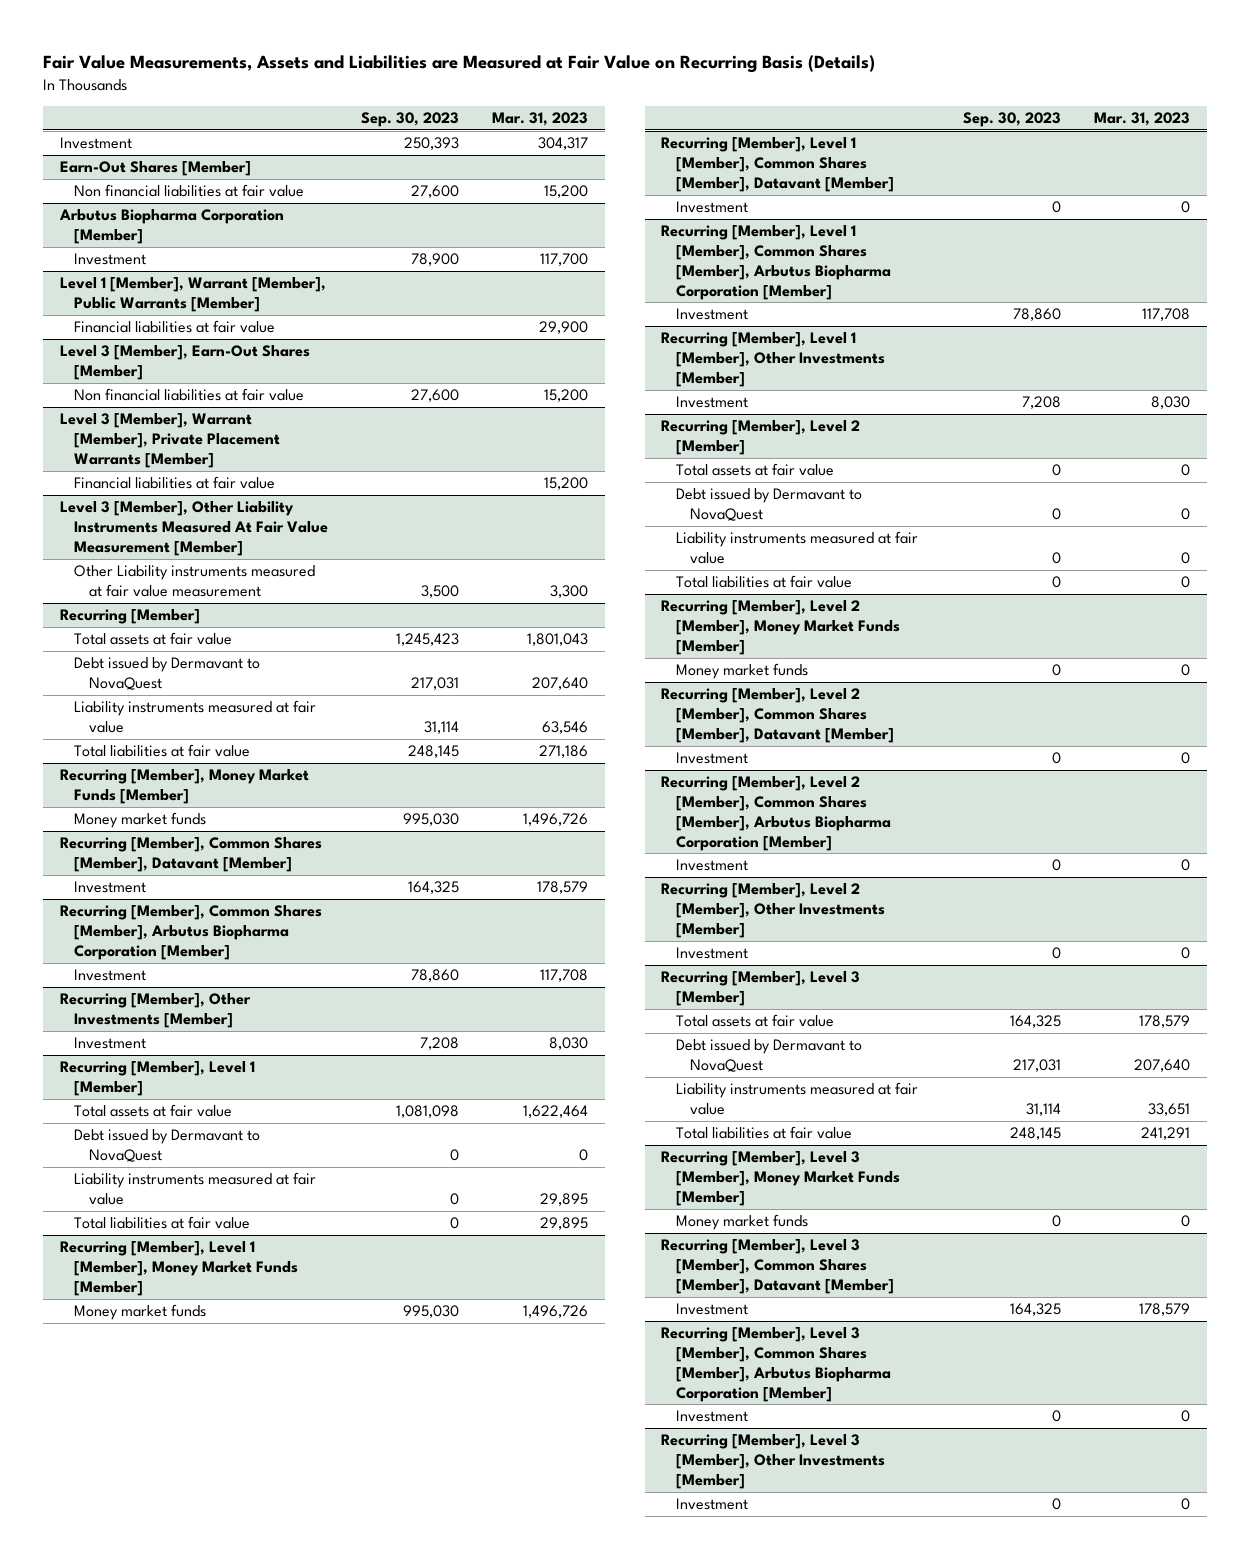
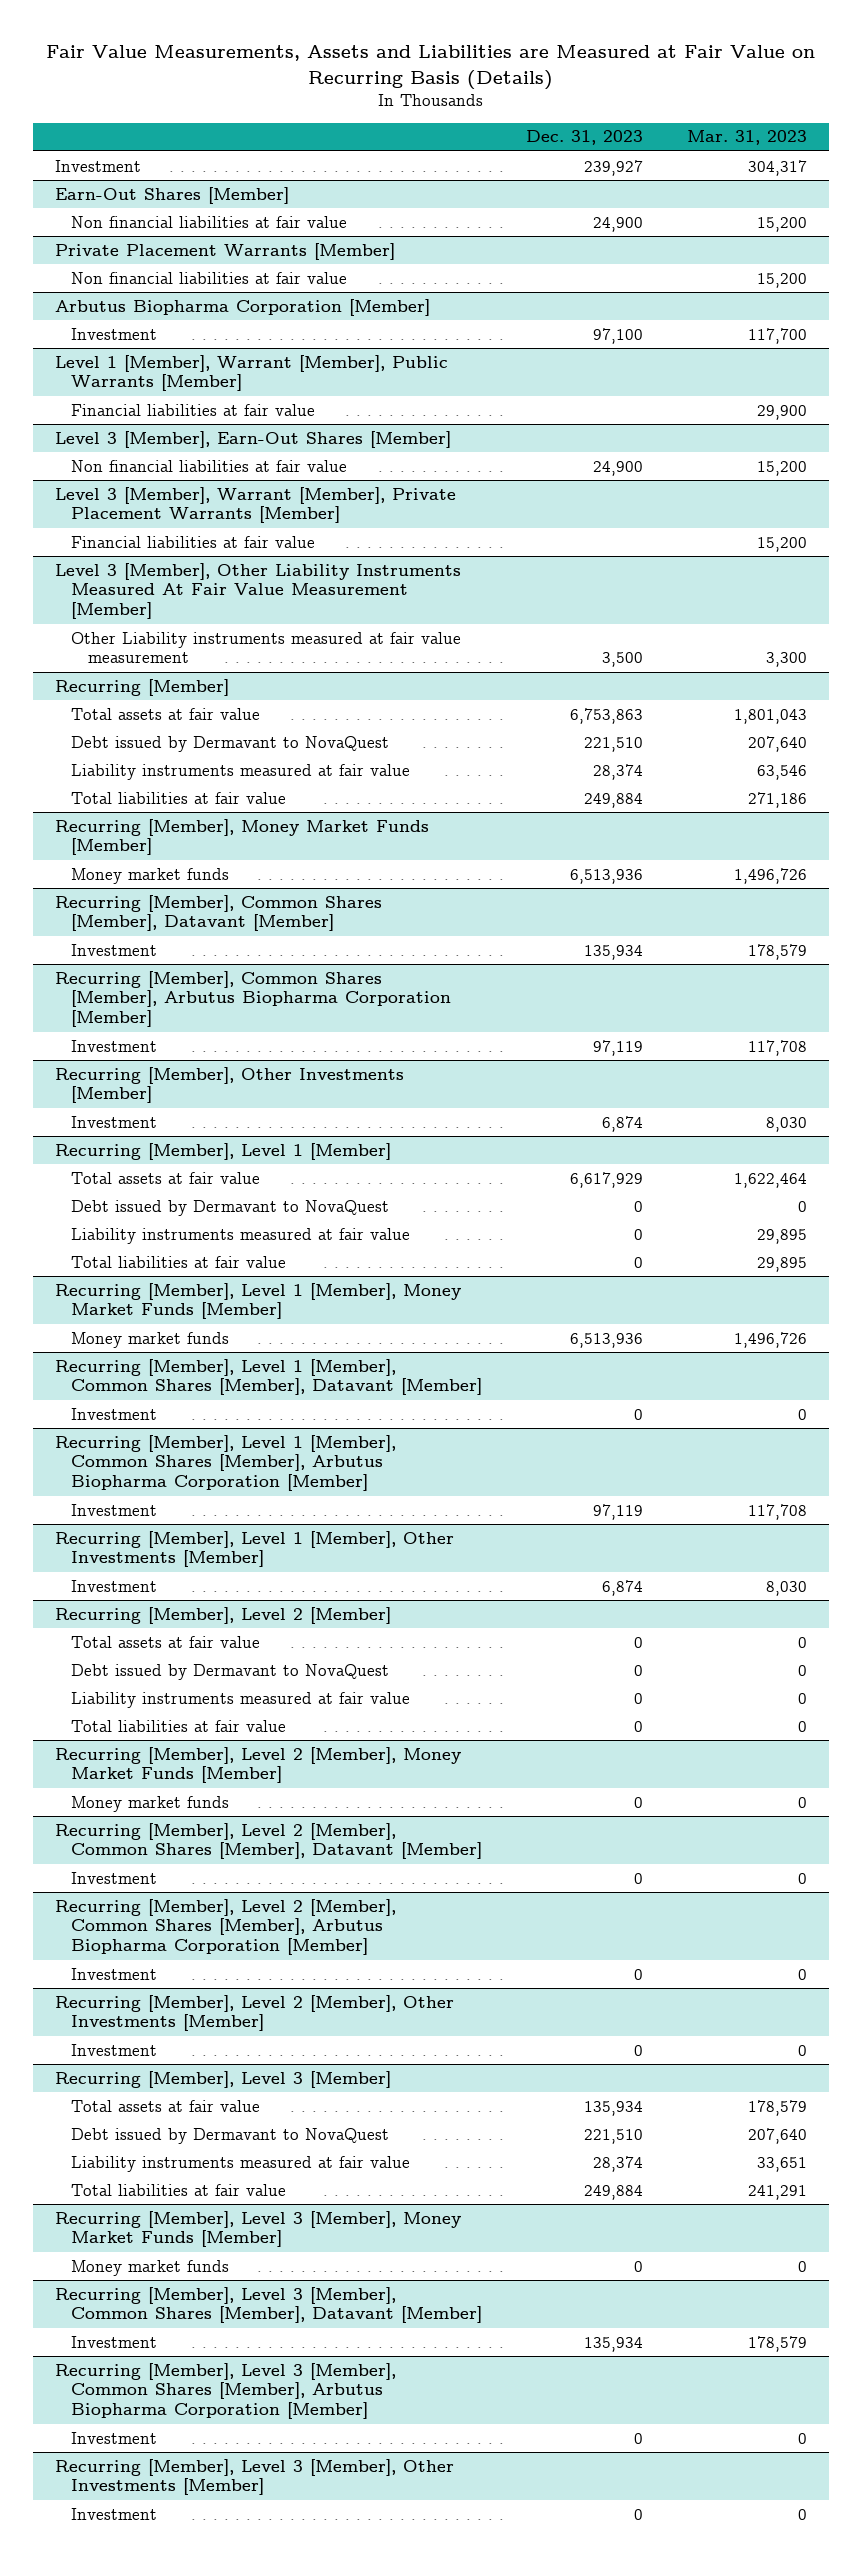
- | Sep. 30, 2023 | Mar. 31, 2023
+ | Dec. 31, 2023 | Mar. 31, 2023
+ Private Placement Warrants [Member]
+ Non financial liabilities at fair value | | 15,200

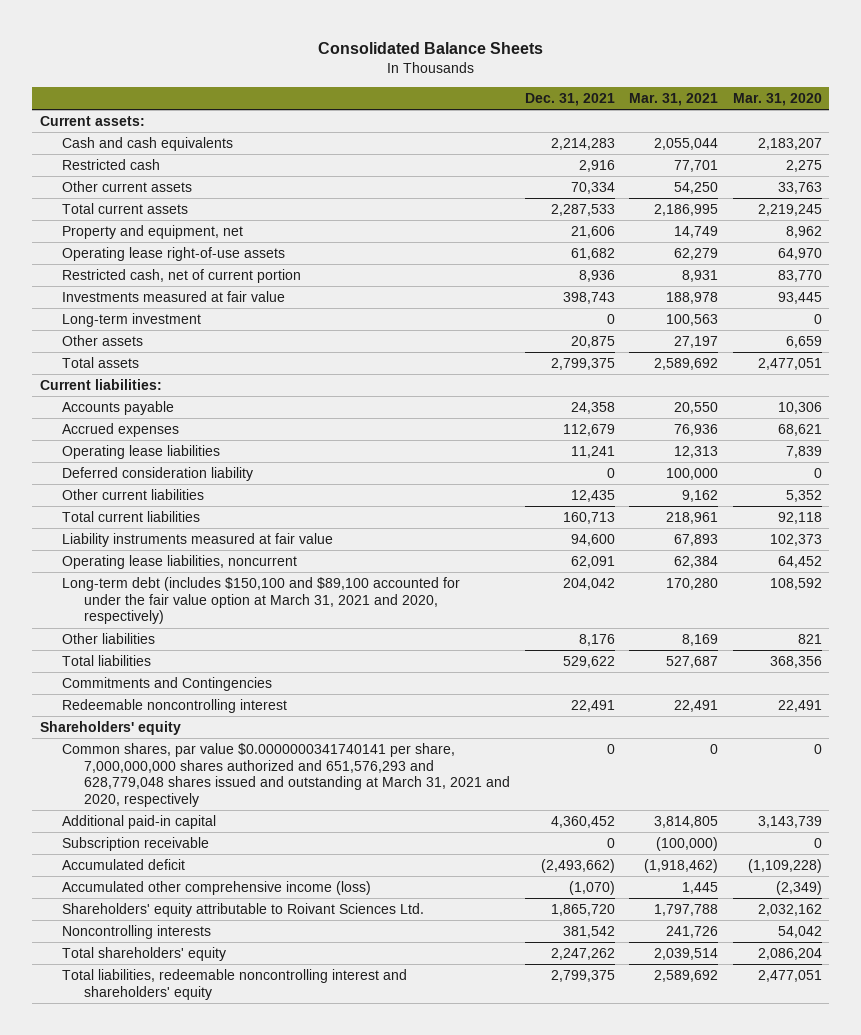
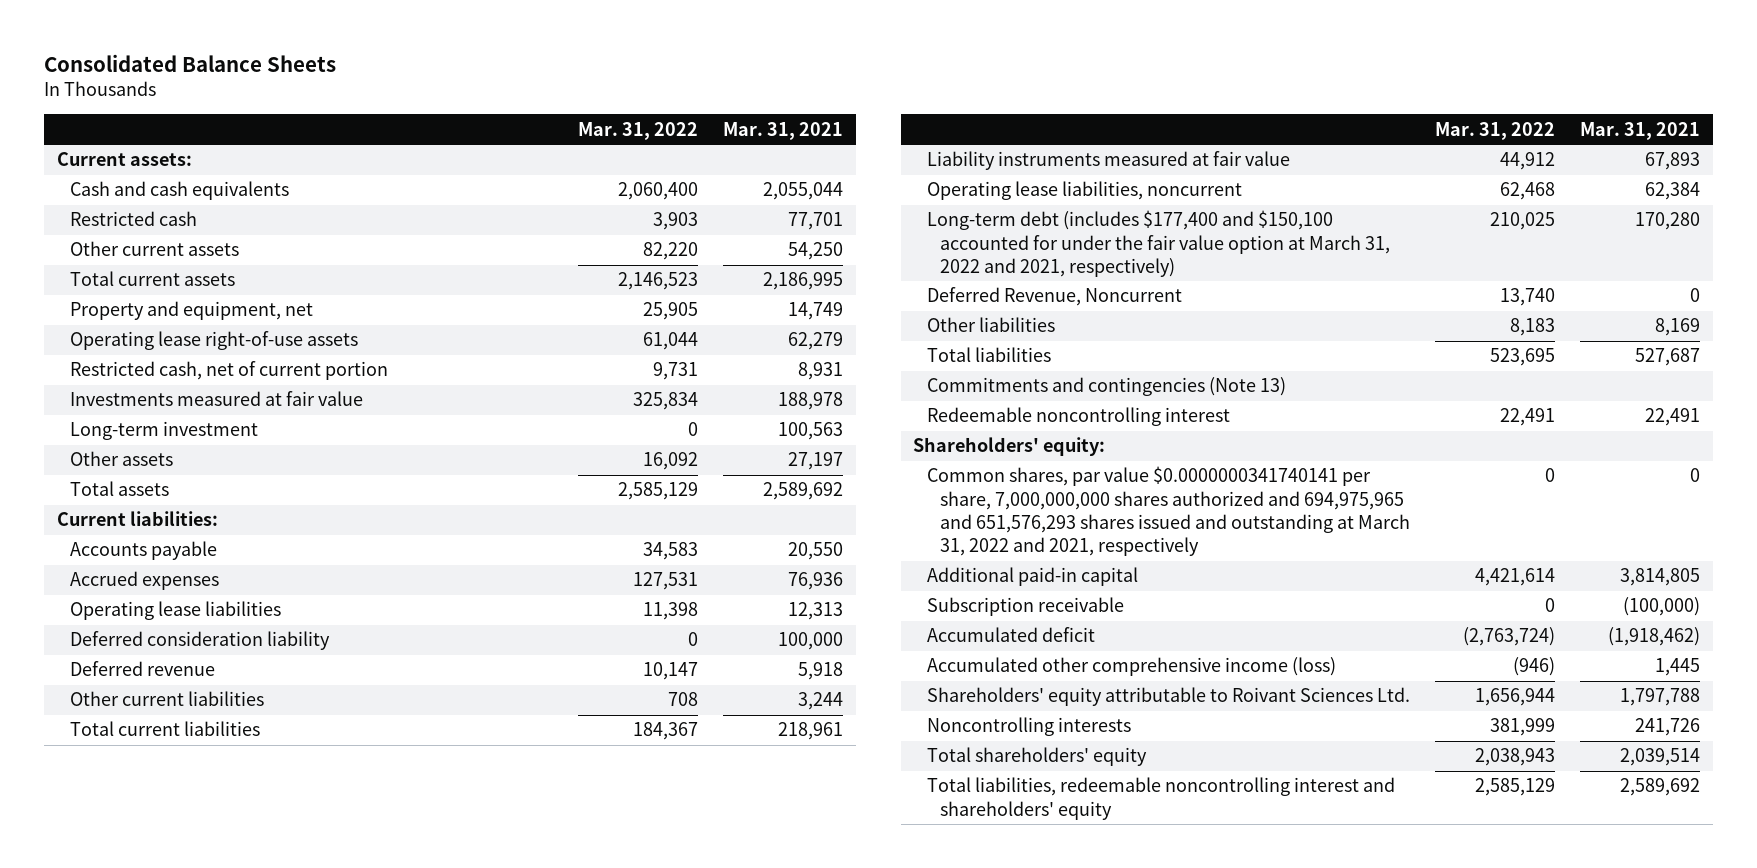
- | Dec. 31, 2021 | Mar. 31, 2021 | Mar. 31, 2020
+ | Mar. 31, 2022 | Mar. 31, 2021
- Other current liabilities | 12,435 | 9,162 | 5,352
+ Deferred revenue | 10,147 | 5,918
+ Other current liabilities | 708 | 3,244
- Long-term debt (includes $150,100 and $89,100 accounted for under the fair value option at March 31, 2021 and 2020, respectively) | 204,042 | 170,280 | 108,592
+ Long-term debt (includes $177,400 and $150,100 accounted for under the fair value option at March 31, 2022 and 2021, respectively) | 210,025 | 170,280
+ Deferred Revenue, Noncurrent | 13,740 | 0
- Commitments and Contingencies
+ Commitments and contingencies (Note 13)
- Shareholders' equity
- Common shares, par value $0.0000000341740141 per share, 7,000,000,000 shares authorized and 651,576,293 and 628,779,048 shares issued and outstanding at March 31, 2021 and 2020, respectively | 0 | 0 | 0
+ Shareholders' equity:
+ Common shares, par value $0.0000000341740141 per share, 7,000,000,000 shares authorized and 694,975,965 and 651,576,293 shares issued and outstanding at March 31, 2022 and 2021, respectively | 0 | 0

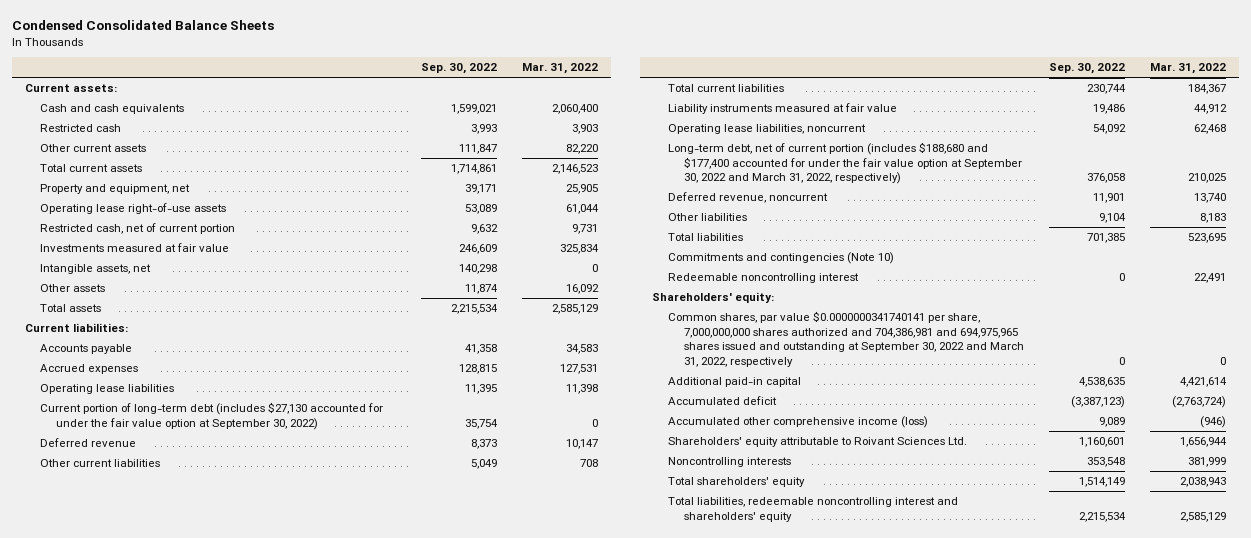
- Consolidated Balance Sheets
+ Condensed Consolidated Balance Sheets
- | Mar. 31, 2022 | Mar. 31, 2021
+ | Sep. 30, 2022 | Mar. 31, 2022
- Long-term investment | 0 | 100,563
+ Intangible assets, net | 140,298 | 0
- Deferred consideration liability | 0 | 100,000
+ Current portion of long-term debt (includes $27,130 accounted for under the fair value option at September 30, 2022) | 35,754 | 0
- Long-term debt (includes $177,400 and $150,100 accounted for under the fair value option at March 31, 2022 and 2021, respectively) | 210,025 | 170,280
- Deferred Revenue, Noncurrent | 13,740 | 0
+ Long-term debt, net of current portion (includes $188,680 and $177,400 accounted for under the fair value option at September 30, 2022 and March 31, 2022, respectively) | 376,058 | 210,025
+ Deferred revenue, noncurrent | 11,901 | 13,740
- Commitments and contingencies (Note 13)
+ Commitments and contingencies (Note 10)
- Common shares, par value $0.0000000341740141 per share, 7,000,000,000 shares authorized and 694,975,965 and 651,576,293 shares issued and outstanding at March 31, 2022 and 2021, respectively | 0 | 0
+ Common shares, par value $0.0000000341740141 per share, 7,000,000,000 shares authorized and 704,386,981 and 694,975,965 shares issued and outstanding at September 30, 2022 and March 31, 2022, respectively | 0 | 0
- Subscription receivable | 0 | (100,000)

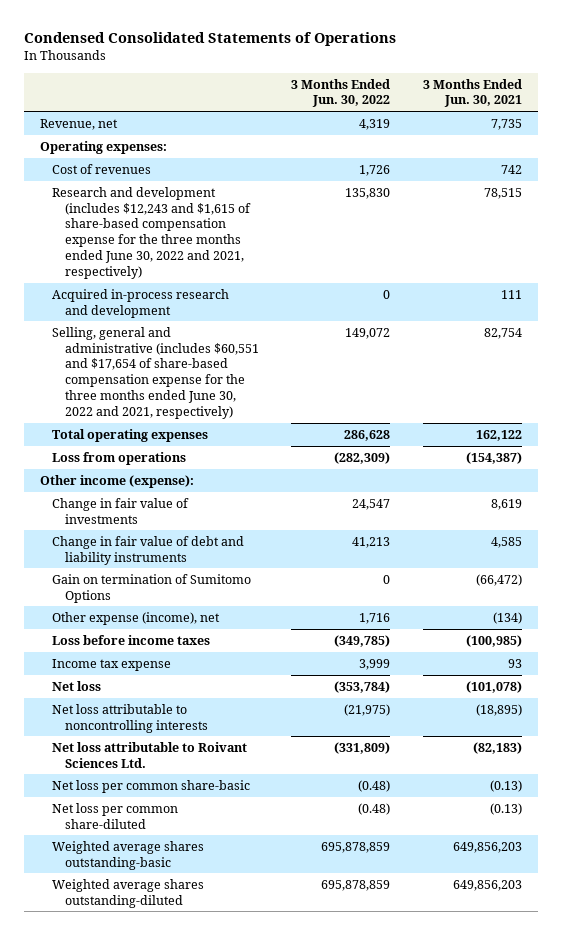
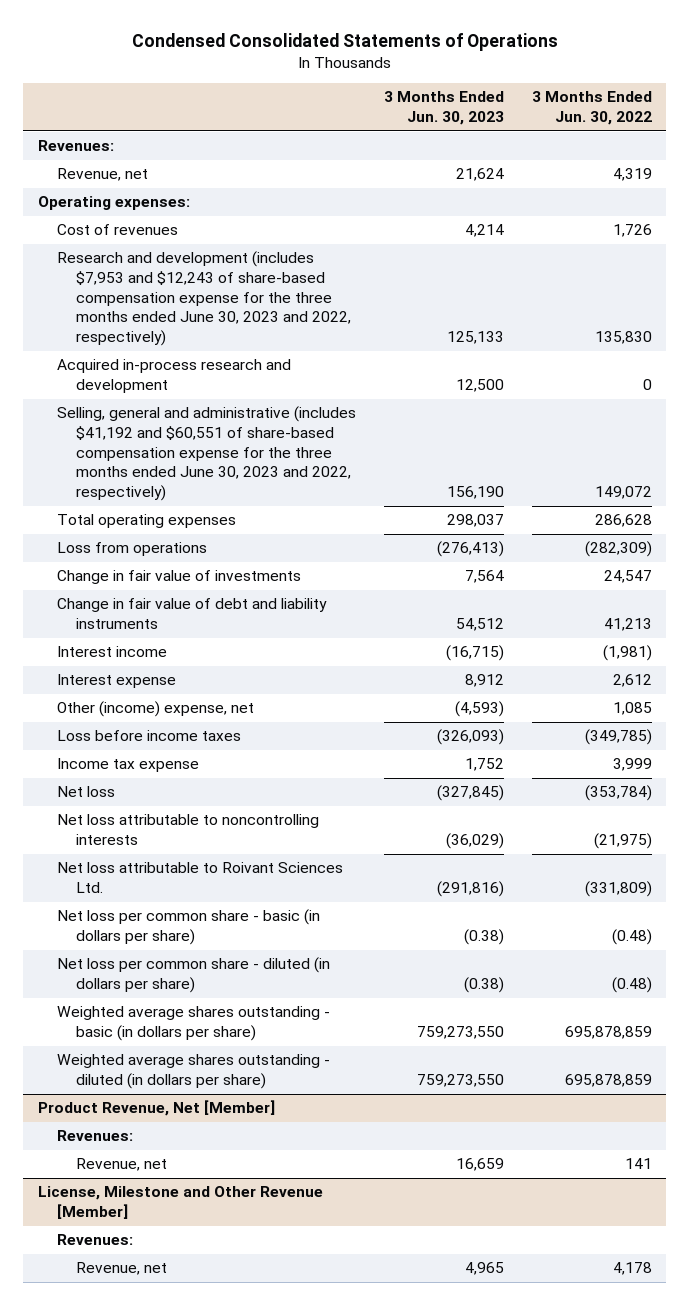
- | 3 Months Ended Jun. 30, 2022 | 3 Months Ended Jun. 30, 2021
+ | 3 Months Ended Jun. 30, 2023 | 3 Months Ended Jun. 30, 2022
+ Revenues:
- Research and development (includes $12,243 and $1,615 of share-based compensation expense for the three months ended June 30, 2022 and 2021, respectively) | 135,830 | 78,515
+ Research and development (includes $7,953 and $12,243 of share-based compensation expense for the three months ended June 30, 2023 and 2022, respectively) | 125,133 | 135,830
- Selling, general and administrative (includes $60,551 and $17,654 of share-based compensation expense for the three months ended June 30, 2022 and 2021, respectively) | 149,072 | 82,754
+ Selling, general and administrative (includes $41,192 and $60,551 of share-based compensation expense for the three months ended June 30, 2023 and 2022, respectively) | 156,190 | 149,072
- Other income (expense):
- Gain on termination of Sumitomo Options | 0 | (66,472)
- Other expense (income), net | 1,716 | (134)
+ Interest income | (16,715) | (1,981)
+ Interest expense | 8,912 | 2,612
+ Other (income) expense, net | (4,593) | 1,085
- Net loss per common share-basic | (0.48) | (0.13)
- Net loss per common share-diluted | (0.48) | (0.13)
- Weighted average shares outstanding-basic | 695,878,859 | 649,856,203
- Weighted average shares outstanding-diluted | 695,878,859 | 649,856,203
+ Net loss per common share - basic (in dollars per share) | (0.38) | (0.48)
+ Net loss per common share - diluted (in dollars per share) | (0.38) | (0.48)
+ Weighted average shares outstanding - basic (in dollars per share) | 759,273,550 | 695,878,859
+ Weighted average shares outstanding - diluted (in dollars per share) | 759,273,550 | 695,878,859
+ Product Revenue, Net [Member]
+ Revenues:
+ Revenue, net | 16,659 | 141
+ License, Milestone and Other Revenue [Member]
+ Revenues:
+ Revenue, net | 4,965 | 4,178

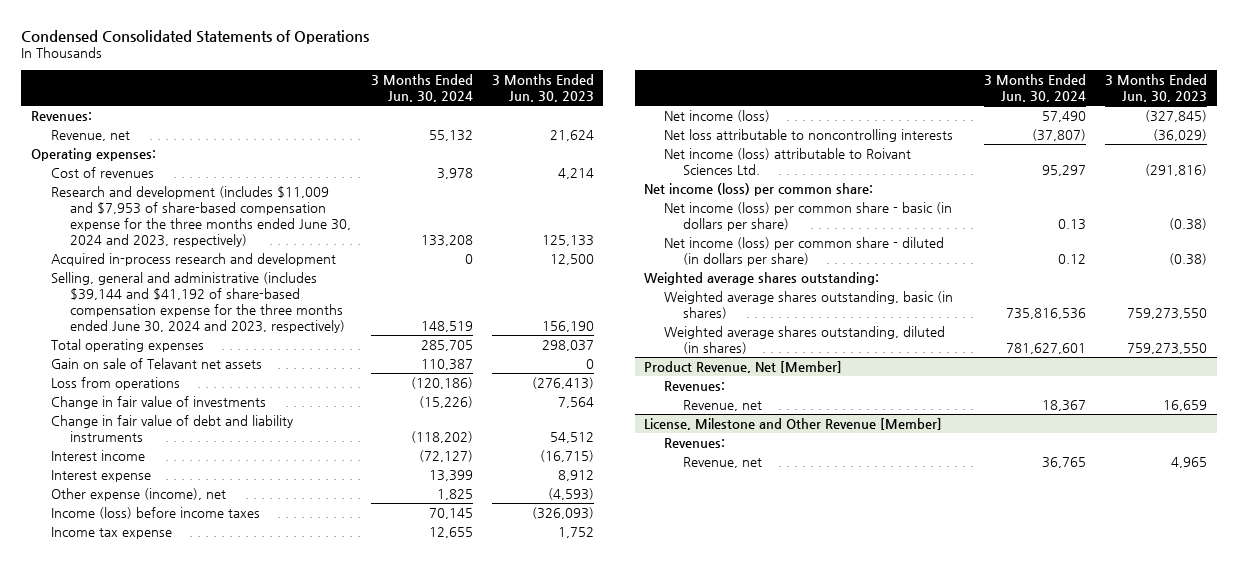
- | 3 Months Ended Jun. 30, 2023 | 3 Months Ended Jun. 30, 2022
+ | 3 Months Ended Jun. 30, 2024 | 3 Months Ended Jun. 30, 2023
- Research and development (includes $7,953 and $12,243 of share-based compensation expense for the three months ended June 30, 2023 and 2022, respectively) | 125,133 | 135,830
+ Research and development (includes $11,009 and $7,953 of share-based compensation expense for the three months ended June 30, 2024 and 2023, respectively) | 133,208 | 125,133
- Selling, general and administrative (includes $41,192 and $60,551 of share-based compensation expense for the three months ended June 30, 2023 and 2022, respectively) | 156,190 | 149,072
+ Selling, general and administrative (includes $39,144 and $41,192 of share-based compensation expense for the three months ended June 30, 2024 and 2023, respectively) | 148,519 | 156,190
+ Gain on sale of Telavant net assets | 110,387 | 0
- Other (income) expense, net | (4,593) | 1,085
- Loss before income taxes | (326,093) | (349,785)
+ Other expense (income), net | 1,825 | (4,593)
+ Income (loss) before income taxes | 70,145 | (326,093)
- Net loss | (327,845) | (353,784)
+ Net income (loss) | 57,490 | (327,845)
- Net loss attributable to Roivant Sciences Ltd. | (291,816) | (331,809)
- Net loss per common share - basic (in dollars per share) | (0.38) | (0.48)
- Net loss per common share - diluted (in dollars per share) | (0.38) | (0.48)
- Weighted average shares outstanding - basic (in dollars per share) | 759,273,550 | 695,878,859
- Weighted average shares outstanding - diluted (in dollars per share) | 759,273,550 | 695,878,859
+ Net income (loss) attributable to Roivant Sciences Ltd. | 95,297 | (291,816)
+ Net income (loss) per common share:
+ Net income (loss) per common share - basic (in dollars per share) | 0.13 | (0.38)
+ Net income (loss) per common share - diluted (in dollars per share) | 0.12 | (0.38)
+ Weighted average shares outstanding:
+ Weighted average shares outstanding, basic (in shares) | 735,816,536 | 759,273,550
+ Weighted average shares outstanding, diluted (in shares) | 781,627,601 | 759,273,550

